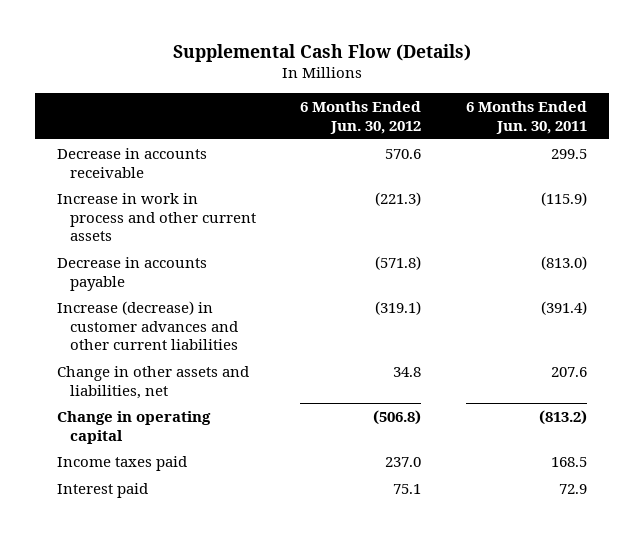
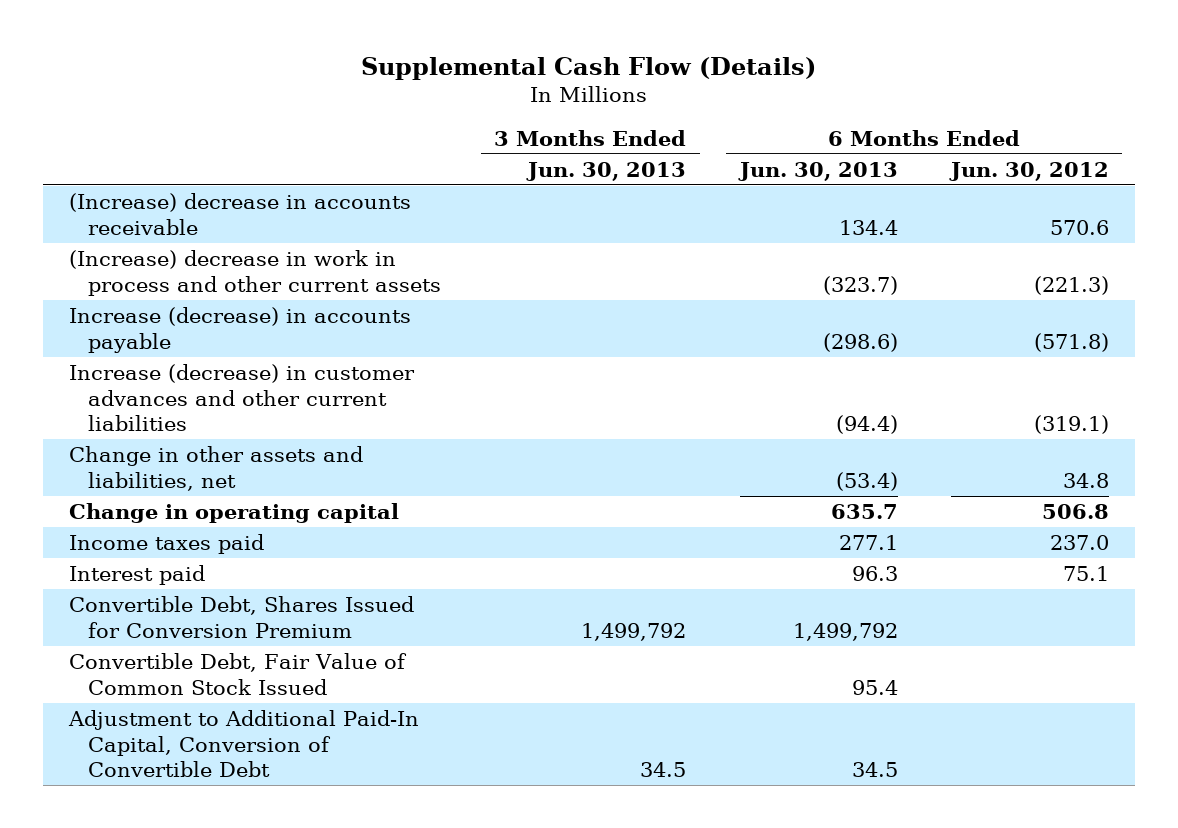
- | 6 Months Ended Jun. 30, 2012 | 6 Months Ended Jun. 30, 2011
+ | 3 Months Ended Jun. 30, 2013 | 6 Months Ended Jun. 30, 2013 | 6 Months Ended Jun. 30, 2012
- Decrease in accounts receivable | 570.6 | 299.5
- Increase in work in process and other current assets | (221.3) | (115.9)
- Decrease in accounts payable | (571.8) | (813.0)
+ (Increase) decrease in accounts receivable | | 134.4 | 570.6
+ (Increase) decrease in work in process and other current assets | | (323.7) | (221.3)
+ Increase (decrease) in accounts payable | | (298.6) | (571.8)
- Change in operating capital | (506.8) | (813.2)
+ Change in operating capital | | 635.7 | 506.8
+ Convertible Debt, Shares Issued for Conversion Premium | 1,499,792 | 1,499,792 |
+ Convertible Debt, Fair Value of Common Stock Issued | | 95.4 |
+ Adjustment to Additional Paid-In Capital, Conversion of Convertible Debt | 34.5 | 34.5 |

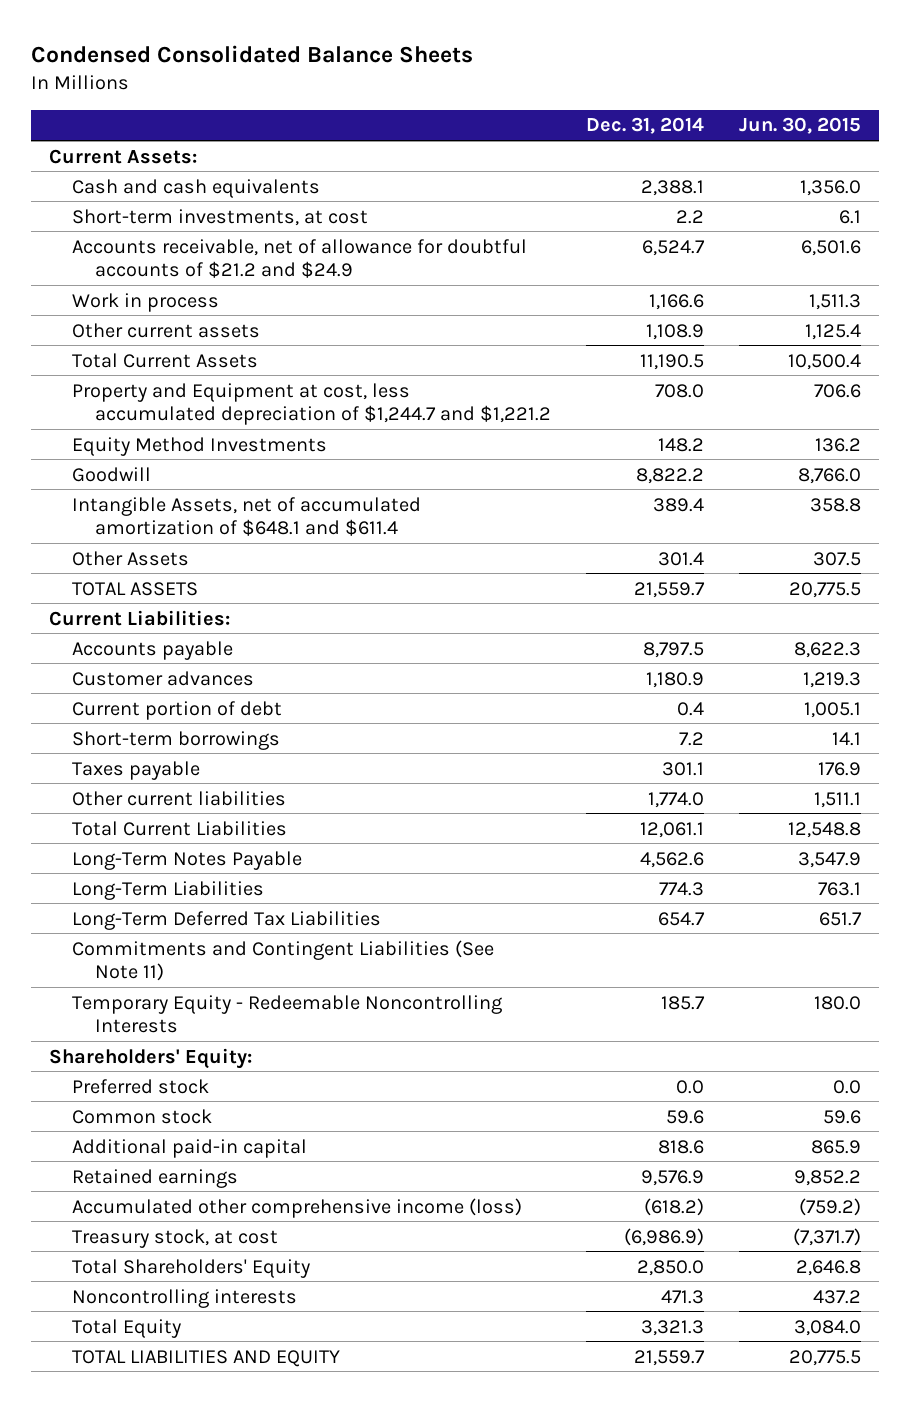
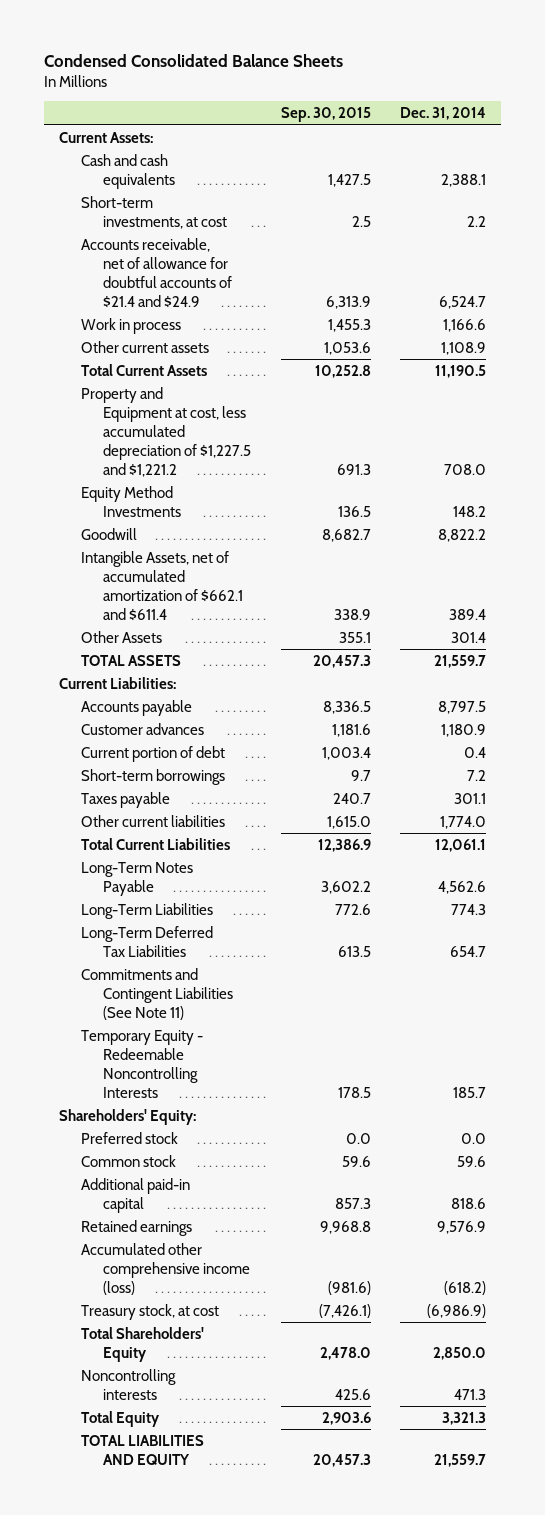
- | Dec. 31, 2014 | Jun. 30, 2015
+ | Sep. 30, 2015 | Dec. 31, 2014
- Accounts receivable, net of allowance for doubtful accounts of $21.2 and $24.9 | 6,524.7 | 6,501.6
+ Accounts receivable, net of allowance for doubtful accounts of $21.4 and $24.9 | 6,313.9 | 6,524.7
- Property and Equipment at cost, less accumulated depreciation of $1,244.7 and $1,221.2 | 708.0 | 706.6
+ Property and Equipment at cost, less accumulated depreciation of $1,227.5 and $1,221.2 | 691.3 | 708.0
- Intangible Assets, net of accumulated amortization of $648.1 and $611.4 | 389.4 | 358.8
+ Intangible Assets, net of accumulated amortization of $662.1 and $611.4 | 338.9 | 389.4

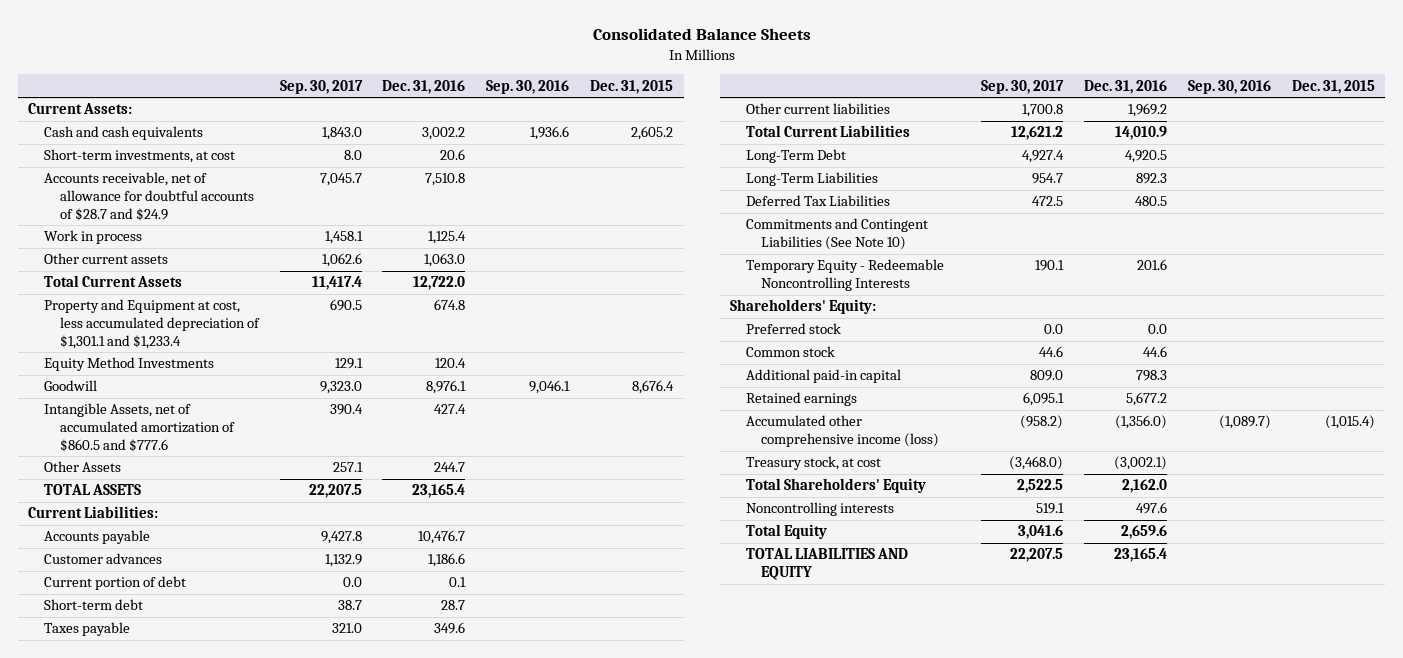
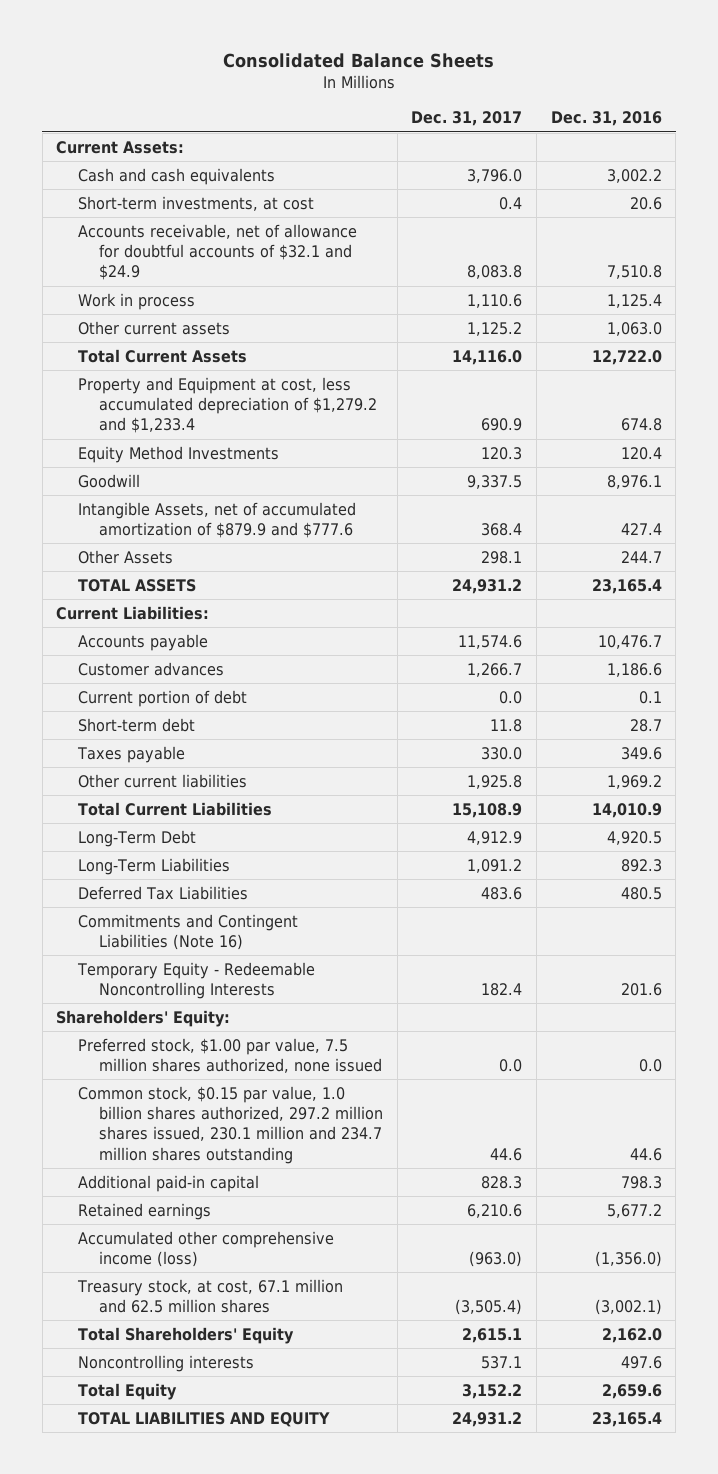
- | Sep. 30, 2017 | Dec. 31, 2016 | Sep. 30, 2016 | Dec. 31, 2015
+ | Dec. 31, 2017 | Dec. 31, 2016
- Accounts receivable, net of allowance for doubtful accounts of $28.7 and $24.9 | 7,045.7 | 7,510.8 | |
+ Accounts receivable, net of allowance for doubtful accounts of $32.1 and $24.9 | 8,083.8 | 7,510.8
- Property and Equipment at cost, less accumulated depreciation of $1,301.1 and $1,233.4 | 690.5 | 674.8 | |
+ Property and Equipment at cost, less accumulated depreciation of $1,279.2 and $1,233.4 | 690.9 | 674.8
- Intangible Assets, net of accumulated amortization of $860.5 and $777.6 | 390.4 | 427.4 | |
+ Intangible Assets, net of accumulated amortization of $879.9 and $777.6 | 368.4 | 427.4
- Commitments and Contingent Liabilities (See Note 10)
+ Commitments and Contingent Liabilities (Note 16)
- Preferred stock | 0.0 | 0.0 | |
- Common stock | 44.6 | 44.6 | |
+ Preferred stock, $1.00 par value, 7.5 million shares authorized, none issued | 0.0 | 0.0
+ Common stock, $0.15 par value, 1.0 billion shares authorized, 297.2 million shares issued, 230.1 million and 234.7 million shares outstanding | 44.6 | 44.6
- Treasury stock, at cost | (3,468.0) | (3,002.1) | |
+ Treasury stock, at cost, 67.1 million and 62.5 million shares | (3,505.4) | (3,002.1)

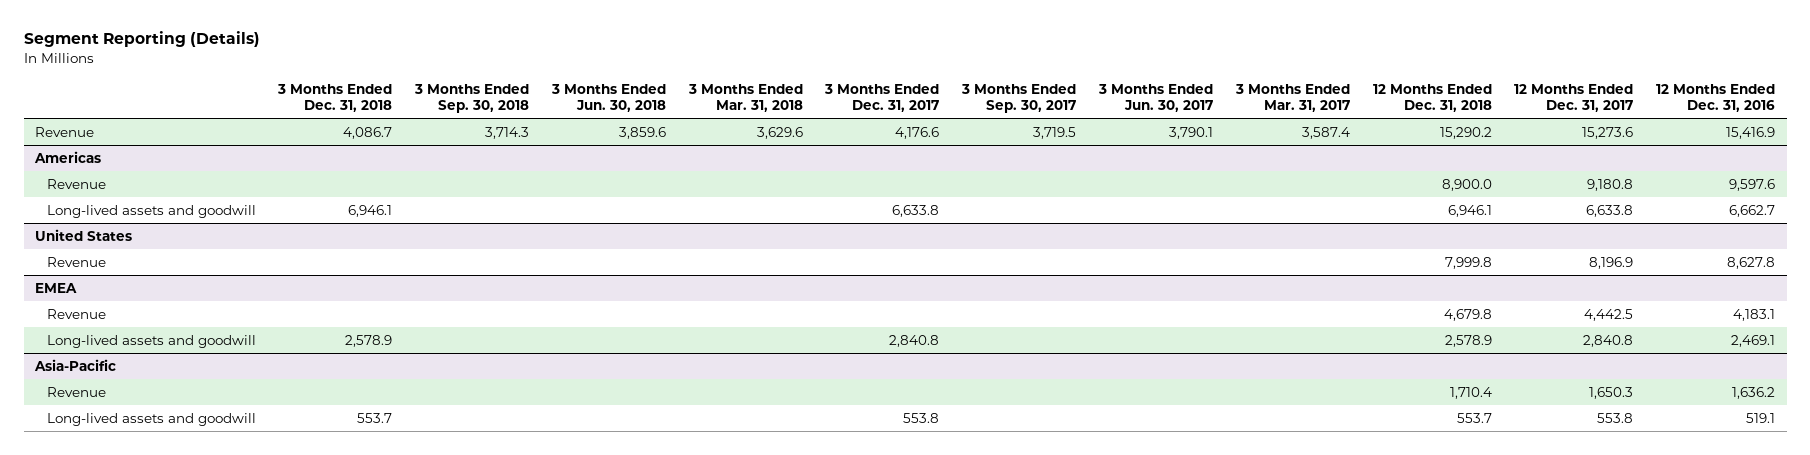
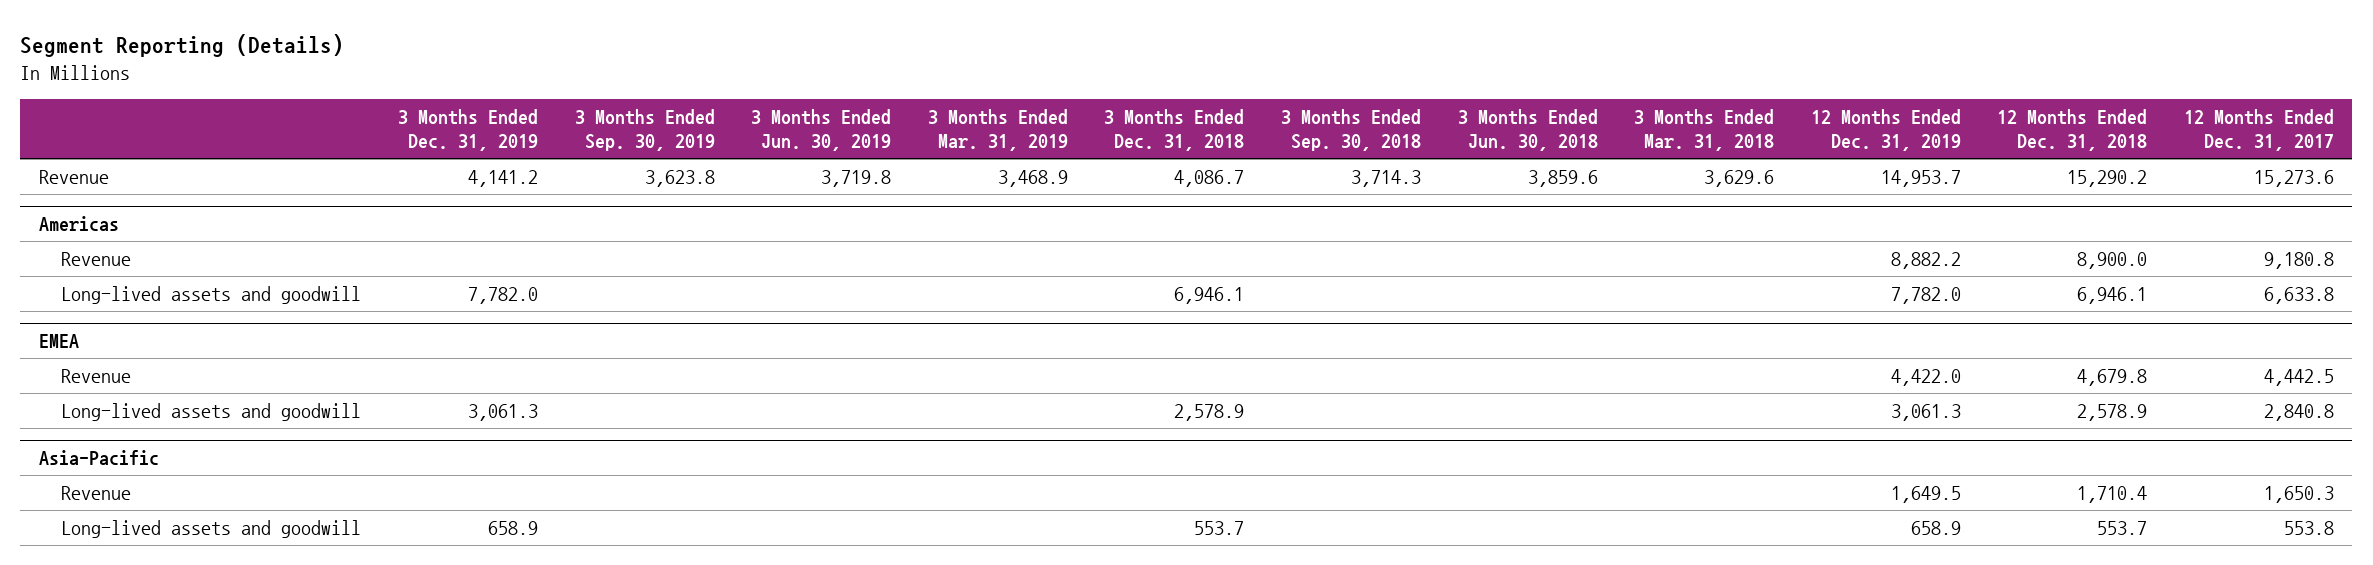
- | 3 Months Ended Dec. 31, 2018 | 3 Months Ended Sep. 30, 2018 | 3 Months Ended Jun. 30, 2018 | 3 Months Ended Mar. 31, 2018 | 3 Months Ended Dec. 31, 2017 | 3 Months Ended Sep. 30, 2017 | 3 Months Ended Jun. 30, 2017 | 3 Months Ended Mar. 31, 2017 | 12 Months Ended Dec. 31, 2018 | 12 Months Ended Dec. 31, 2017 | 12 Months Ended Dec. 31, 2016
+ | 3 Months Ended Dec. 31, 2019 | 3 Months Ended Sep. 30, 2019 | 3 Months Ended Jun. 30, 2019 | 3 Months Ended Mar. 31, 2019 | 3 Months Ended Dec. 31, 2018 | 3 Months Ended Sep. 30, 2018 | 3 Months Ended Jun. 30, 2018 | 3 Months Ended Mar. 31, 2018 | 12 Months Ended Dec. 31, 2019 | 12 Months Ended Dec. 31, 2018 | 12 Months Ended Dec. 31, 2017
- United States
- Revenue | | | | | | | | | 7,999.8 | 8,196.9 | 8,627.8

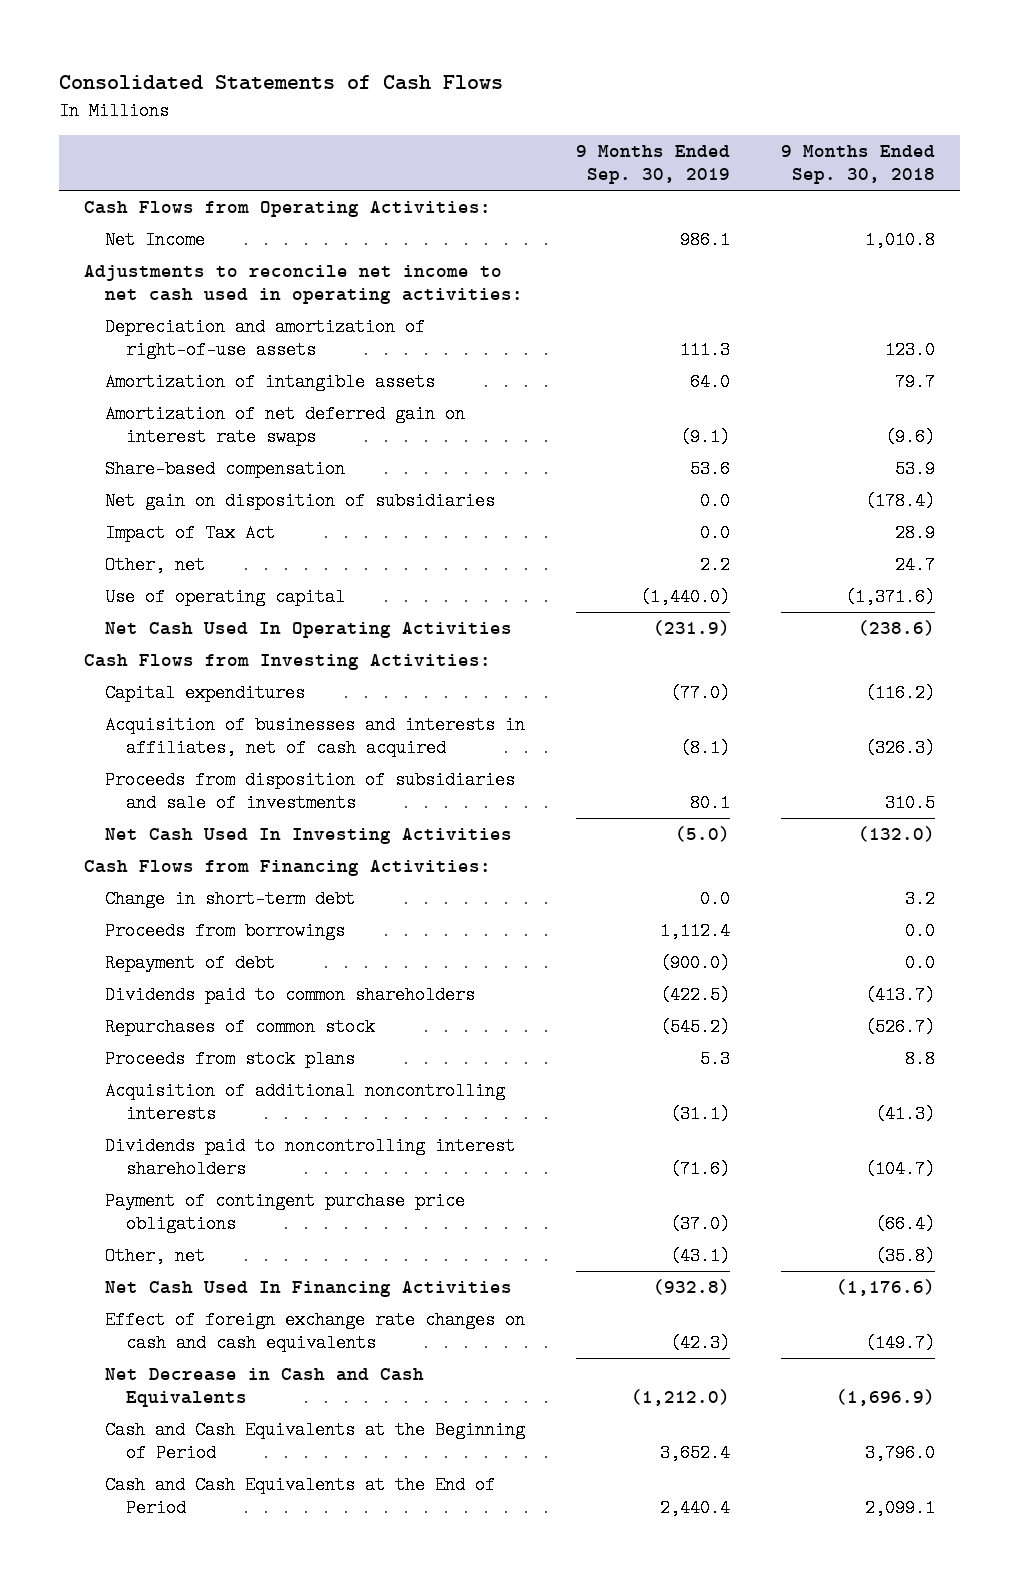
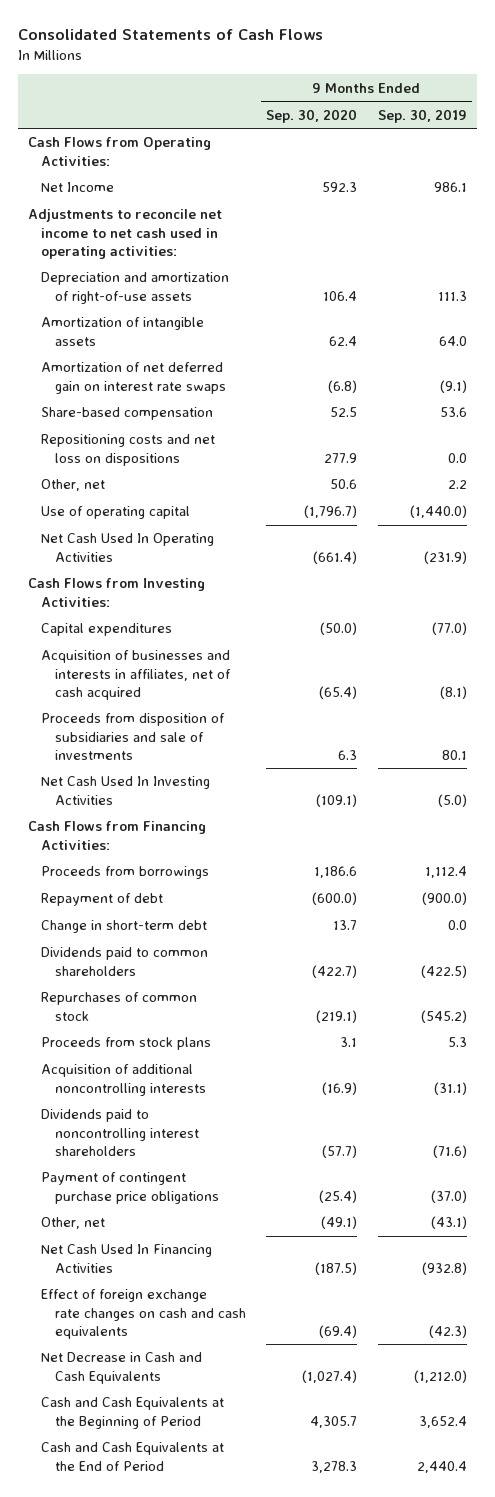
- | 9 Months Ended Sep. 30, 2019 | 9 Months Ended Sep. 30, 2018
+ | 9 Months Ended Sep. 30, 2020 | 9 Months Ended Sep. 30, 2019
- Net gain on disposition of subsidiaries | 0.0 | (178.4)
- Impact of Tax Act | 0.0 | 28.9
+ Repositioning costs and net loss on dispositions | 277.9 | 0.0
moved down: Change in short-term debt | 13.7 | 0.0

